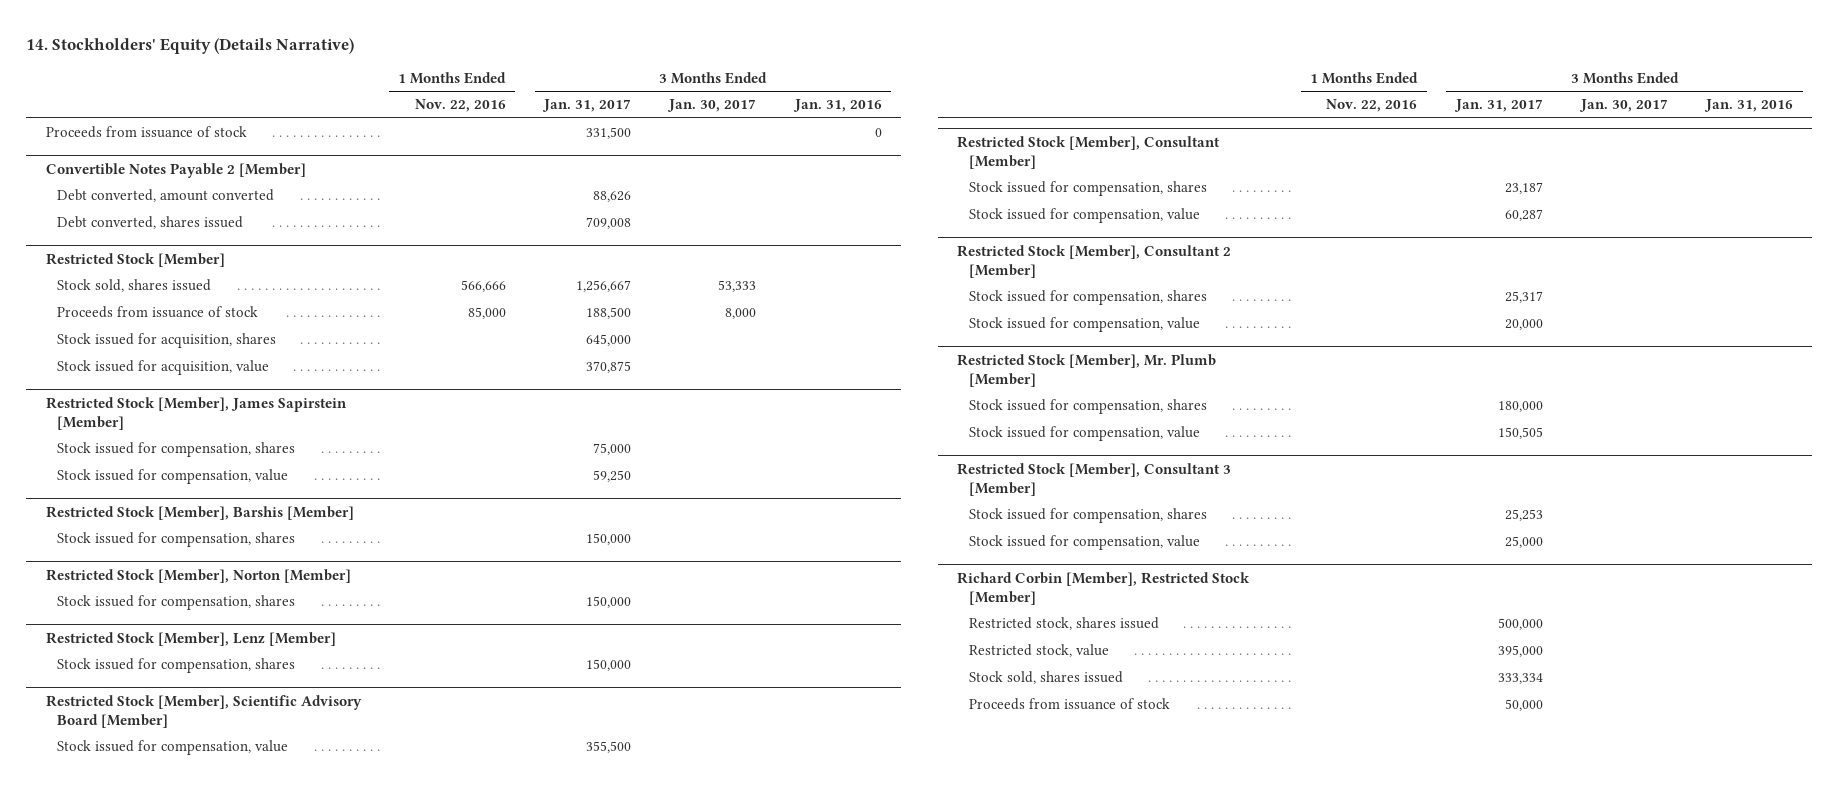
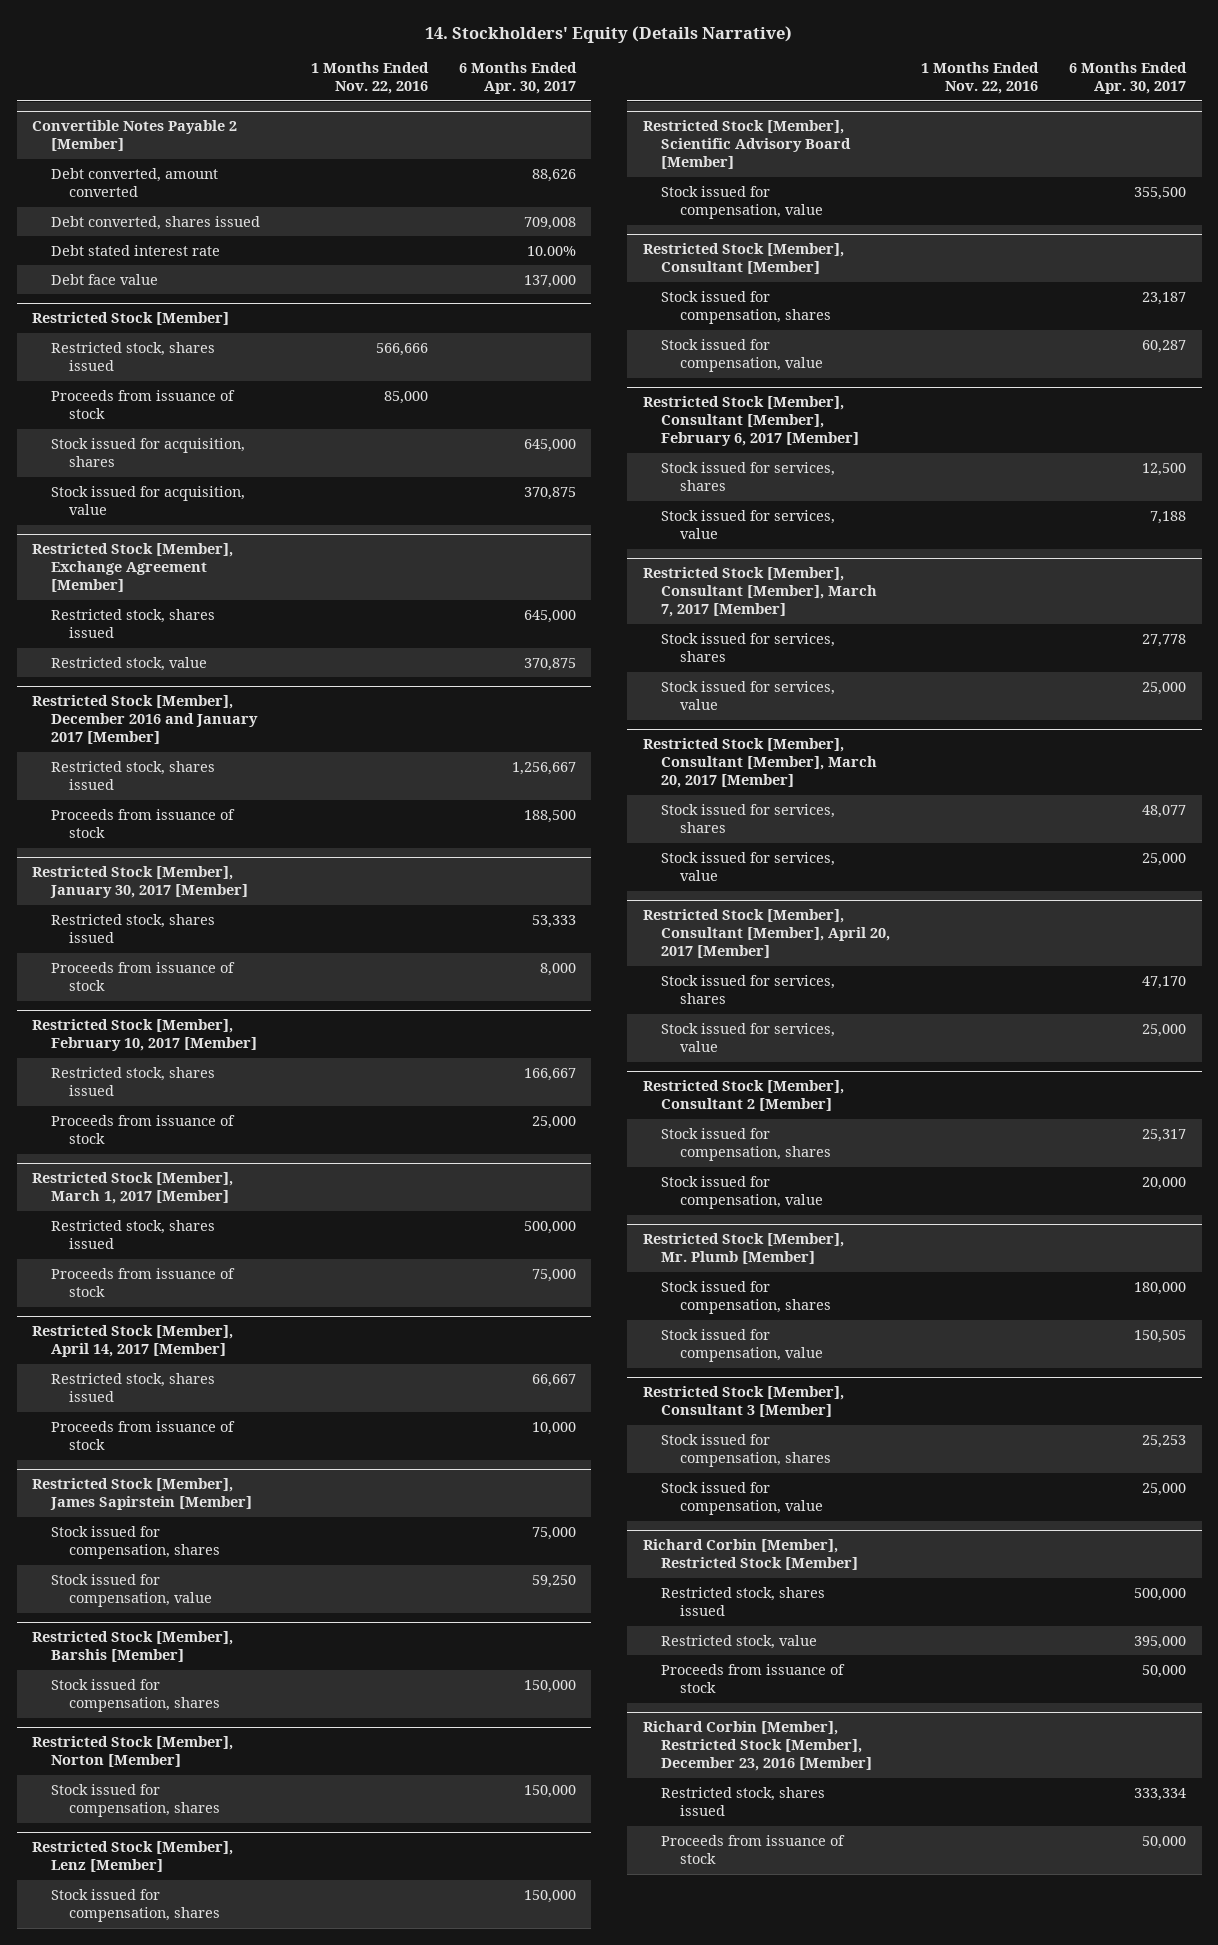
- | 1 Months Ended Nov. 22, 2016 | 3 Months Ended Jan. 31, 2017 | 3 Months Ended Jan. 30, 2017 | 3 Months Ended Jan. 31, 2016
+ | 1 Months Ended Nov. 22, 2016 | 6 Months Ended Apr. 30, 2017
- Proceeds from issuance of stock | | 331,500 | | 0
@ Convertible Notes Payable 2 [Member]
+ Debt stated interest rate | | 10.00%
+ Debt face value | | 137,000
@ Restricted Stock [Member]
- Stock sold, shares issued | 566,666 | 1,256,667 | 53,333 |
+ Restricted stock, shares issued | 566,666 |
+ Restricted Stock [Member], Exchange Agreement [Member]
+ Restricted stock, shares issued | | 645,000
+ Restricted stock, value | | 370,875
+ Restricted Stock [Member], December 2016 and January 2017 [Member]
+ Restricted stock, shares issued | | 1,256,667
+ Proceeds from issuance of stock | | 188,500
+ Restricted Stock [Member], January 30, 2017 [Member]
+ Restricted stock, shares issued | | 53,333
+ Proceeds from issuance of stock | | 8,000
+ Restricted Stock [Member], February 10, 2017 [Member]
+ Restricted stock, shares issued | | 166,667
+ Proceeds from issuance of stock | | 25,000
+ Restricted Stock [Member], March 1, 2017 [Member]
+ Restricted stock, shares issued | | 500,000
+ Proceeds from issuance of stock | | 75,000
+ Restricted Stock [Member], April 14, 2017 [Member]
+ Restricted stock, shares issued | | 66,667
+ Proceeds from issuance of stock | | 10,000
+ Restricted Stock [Member], Consultant [Member], February 6, 2017 [Member]
+ Stock issued for services, shares | | 12,500
+ Stock issued for services, value | | 7,188
+ Restricted Stock [Member], Consultant [Member], March 7, 2017 [Member]
+ Stock issued for services, shares | | 27,778
+ Stock issued for services, value | | 25,000
+ Restricted Stock [Member], Consultant [Member], March 20, 2017 [Member]
+ Stock issued for services, shares | | 48,077
+ Stock issued for services, value | | 25,000
+ Restricted Stock [Member], Consultant [Member], April 20, 2017 [Member]
+ Stock issued for services, shares | | 47,170
+ Stock issued for services, value | | 25,000
@ Richard Corbin [Member], Restricted Stock [Member]
- Stock sold, shares issued | | 333,334 | |
+ Richard Corbin [Member], Restricted Stock [Member], December 23, 2016 [Member]
+ Restricted stock, shares issued | | 333,334
+ Proceeds from issuance of stock | | 50,000

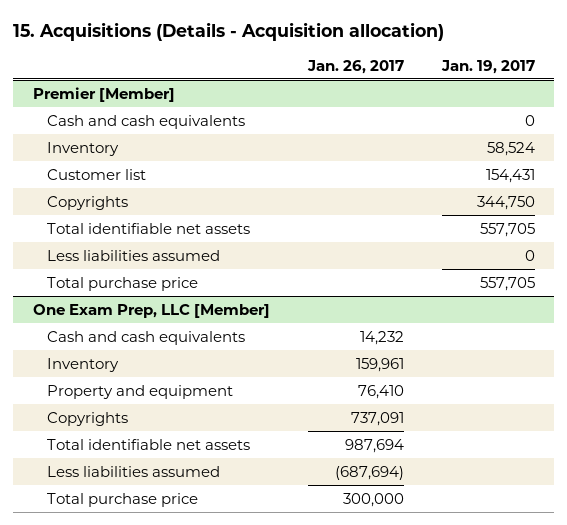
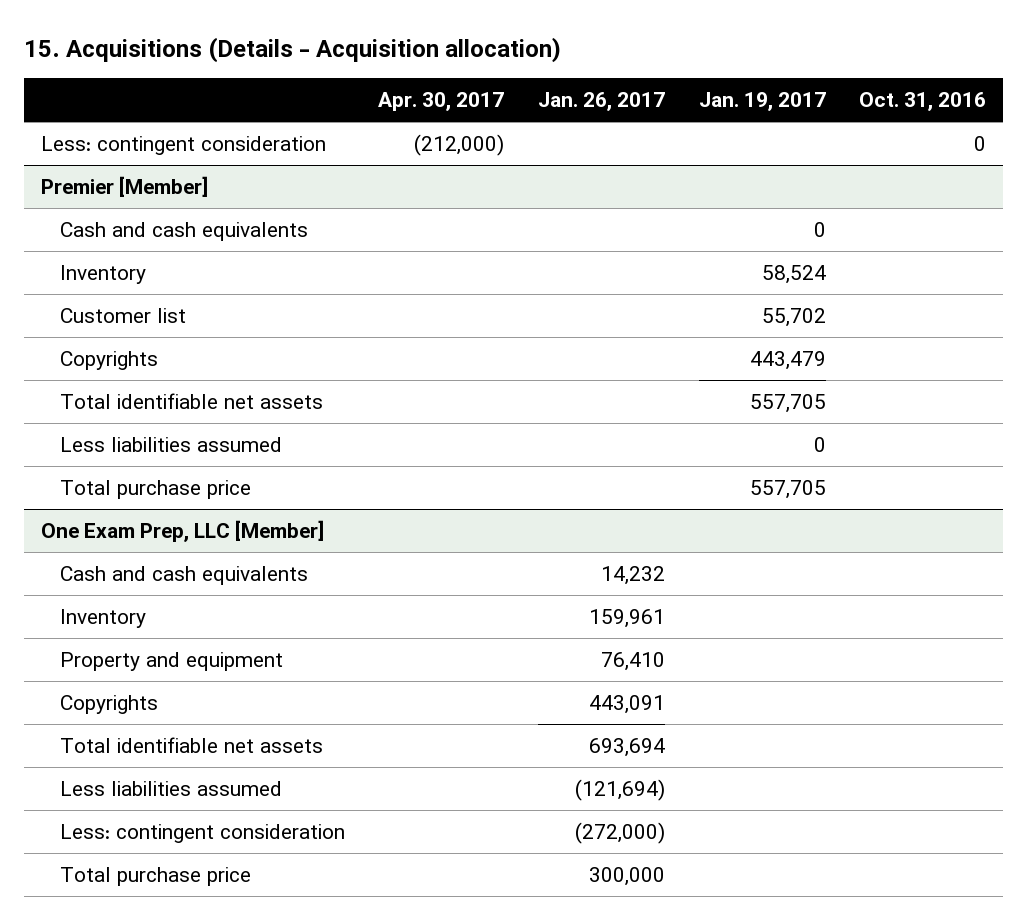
- | Jan. 26, 2017 | Jan. 19, 2017
+ | Apr. 30, 2017 | Jan. 26, 2017 | Jan. 19, 2017 | Oct. 31, 2016
+ Less: contingent consideration | (212,000) | | | 0
@ Premier [Member]
- Customer list | | 154,431
- Copyrights | | 344,750
+ Customer list | | | 55,702 |
+ Copyrights | | | 443,479 |
@ One Exam Prep, LLC [Member]
- Copyrights | 737,091 |
- Total identifiable net assets | 987,694 |
- Less liabilities assumed | (687,694) |
+ Copyrights | | 443,091 | |
+ Total identifiable net assets | | 693,694 | |
+ Less liabilities assumed | | (121,694) | |
+ Less: contingent consideration | | (272,000) | |

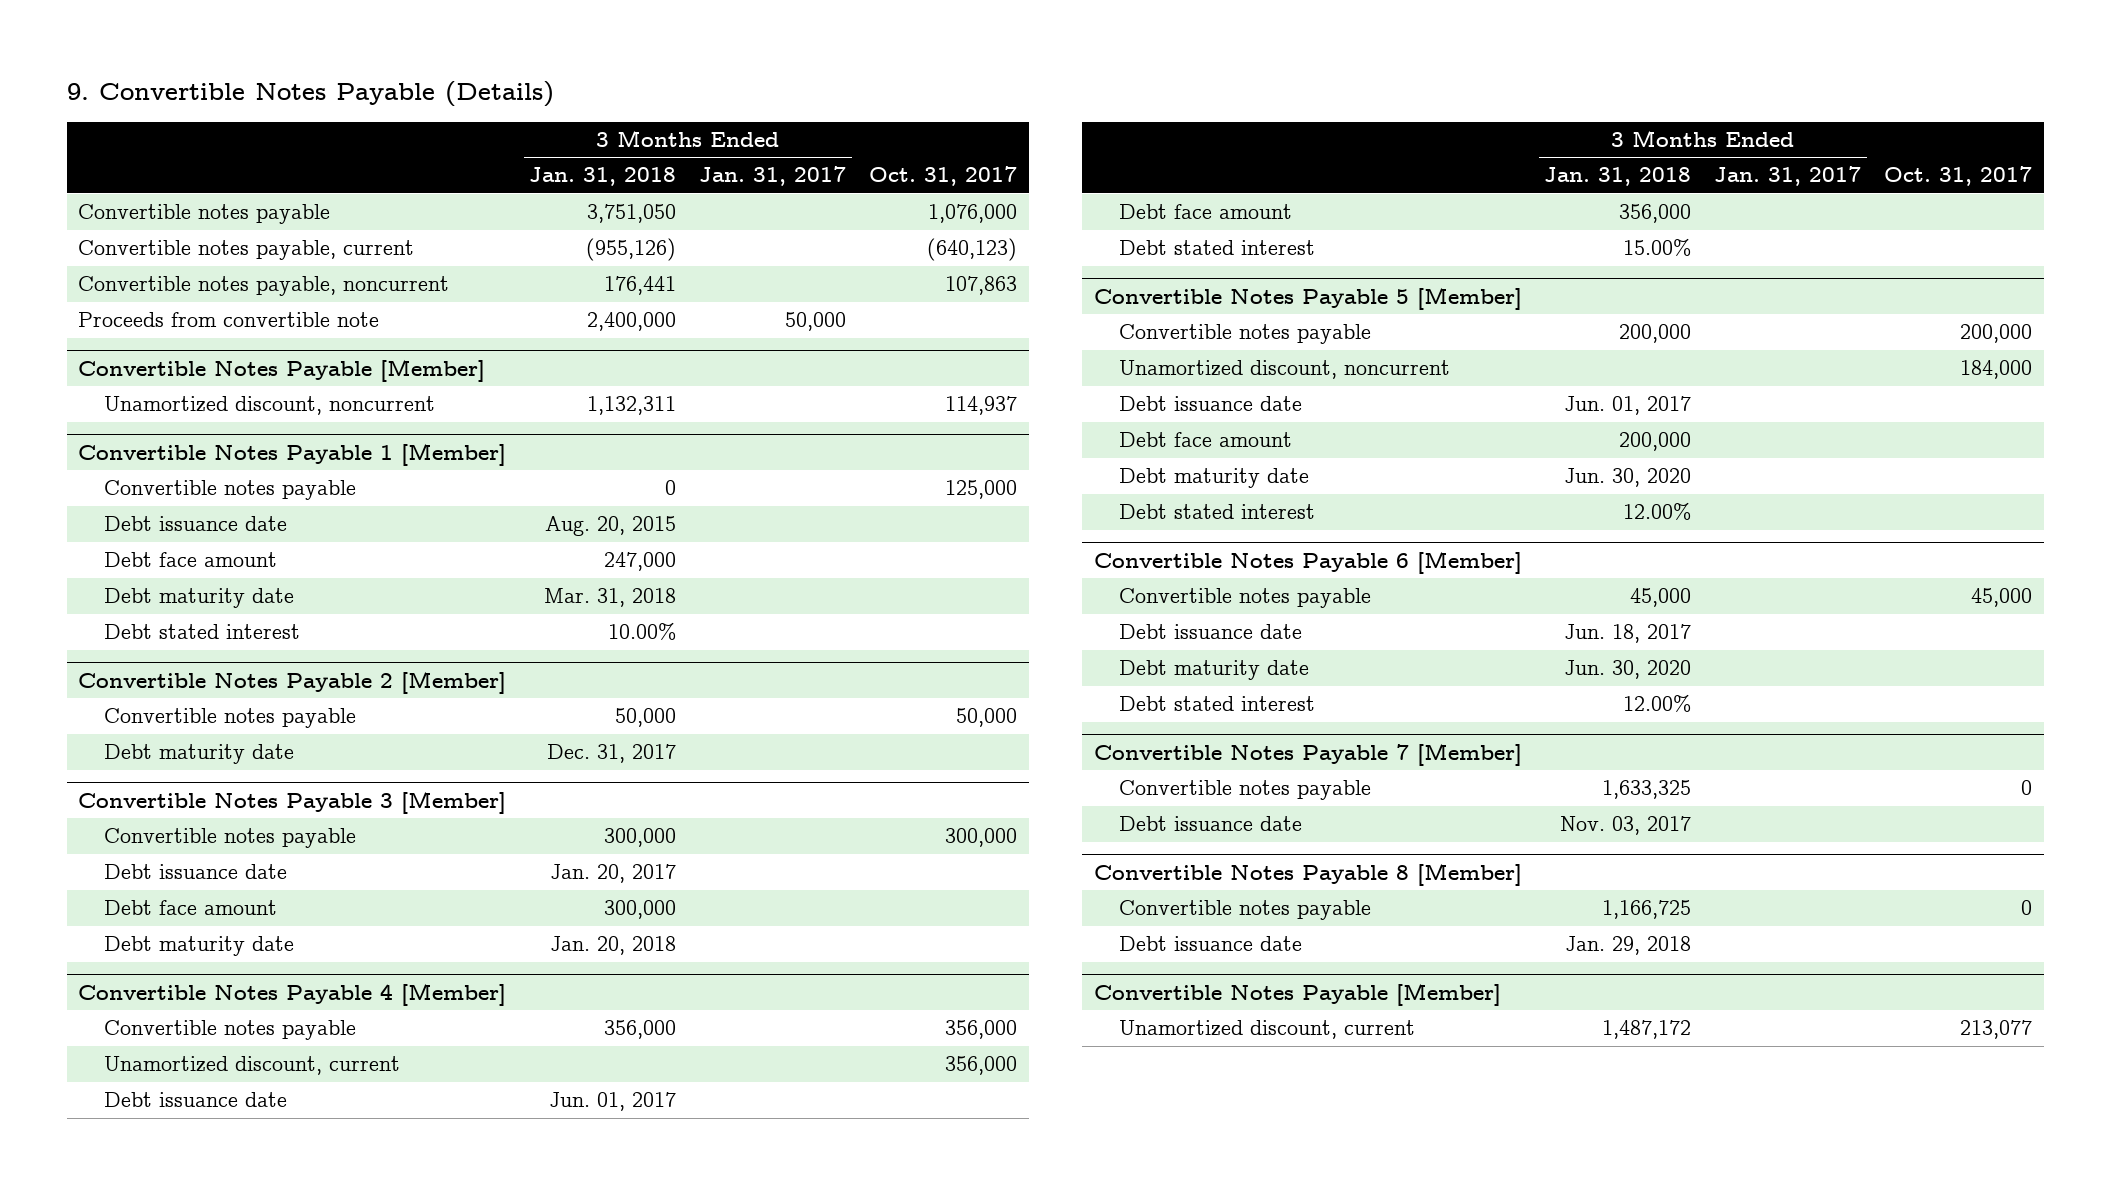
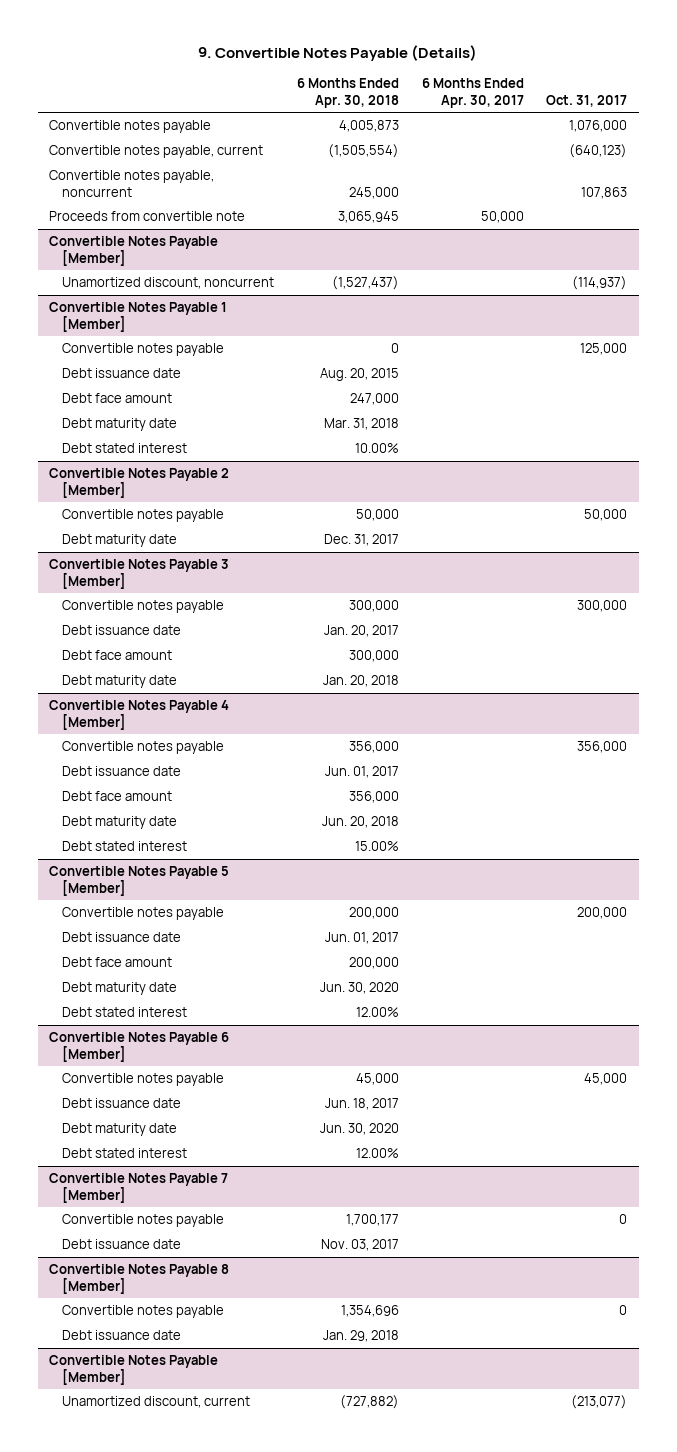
- | 3 Months Ended Jan. 31, 2018 | 3 Months Ended Jan. 31, 2017 | Oct. 31, 2017
+ | 6 Months Ended Apr. 30, 2018 | 6 Months Ended Apr. 30, 2017 | Oct. 31, 2017
@ Convertible Notes Payable [Member]
- Unamortized discount, noncurrent | 1,132,311 | | 114,937
+ Unamortized discount, noncurrent | (1,527,437) | | (114,937)
@ Convertible Notes Payable 4 [Member]
- Unamortized discount, current | | | 356,000
+ Debt maturity date | Jun. 20, 2018 | |
@ Convertible Notes Payable 5 [Member]
- Unamortized discount, noncurrent | | | 184,000
@ Convertible Notes Payable [Member]
- Unamortized discount, current | 1,487,172 | | 213,077
+ Unamortized discount, current | (727,882) | | (213,077)

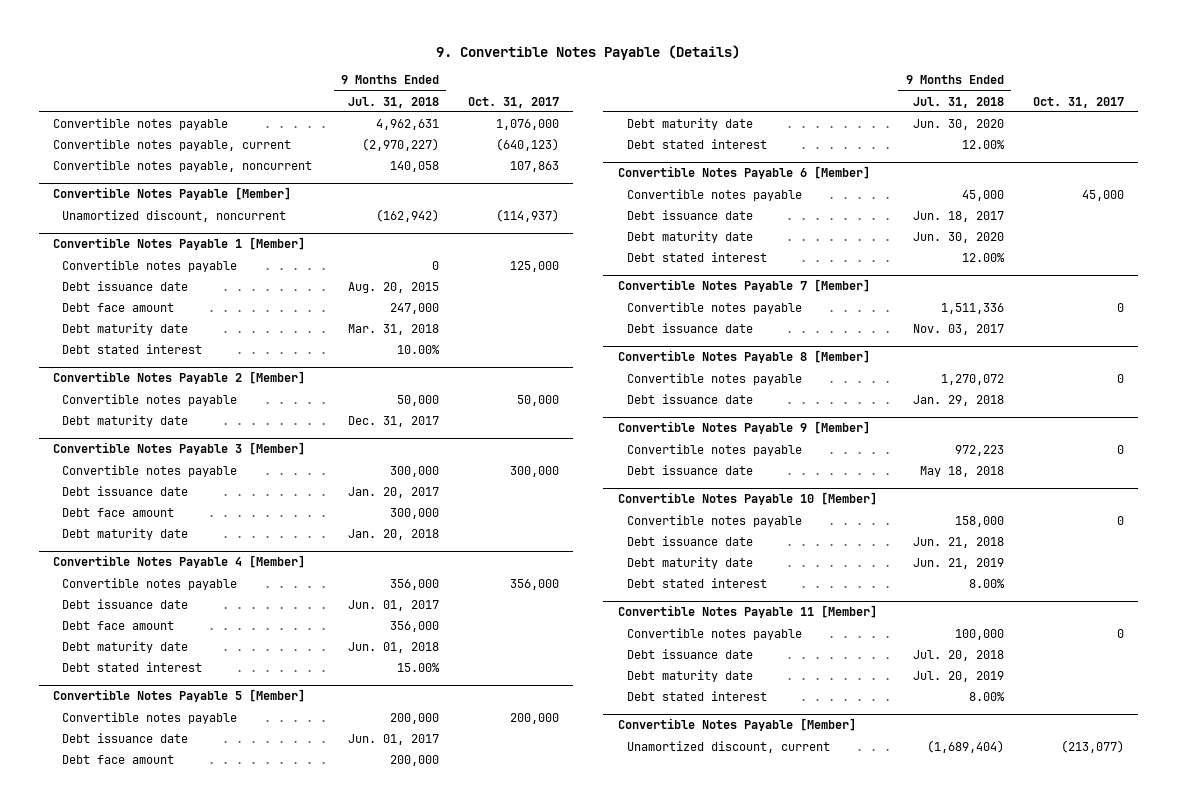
- | 6 Months Ended Apr. 30, 2018 | 6 Months Ended Apr. 30, 2017 | Oct. 31, 2017
+ | 9 Months Ended Jul. 31, 2018 | Oct. 31, 2017
- Proceeds from convertible note | 3,065,945 | 50,000 |
+ Convertible Notes Payable 9 [Member]
+ Convertible notes payable | 972,223 | 0
+ Debt issuance date | May 18, 2018 |
+ Convertible Notes Payable 10 [Member]
+ Convertible notes payable | 158,000 | 0
+ Debt issuance date | Jun. 21, 2018 |
+ Debt maturity date | Jun. 21, 2019 |
+ Debt stated interest | 8.00% |
+ Convertible Notes Payable 11 [Member]
+ Convertible notes payable | 100,000 | 0
+ Debt issuance date | Jul. 20, 2018 |
+ Debt maturity date | Jul. 20, 2019 |
+ Debt stated interest | 8.00% |

